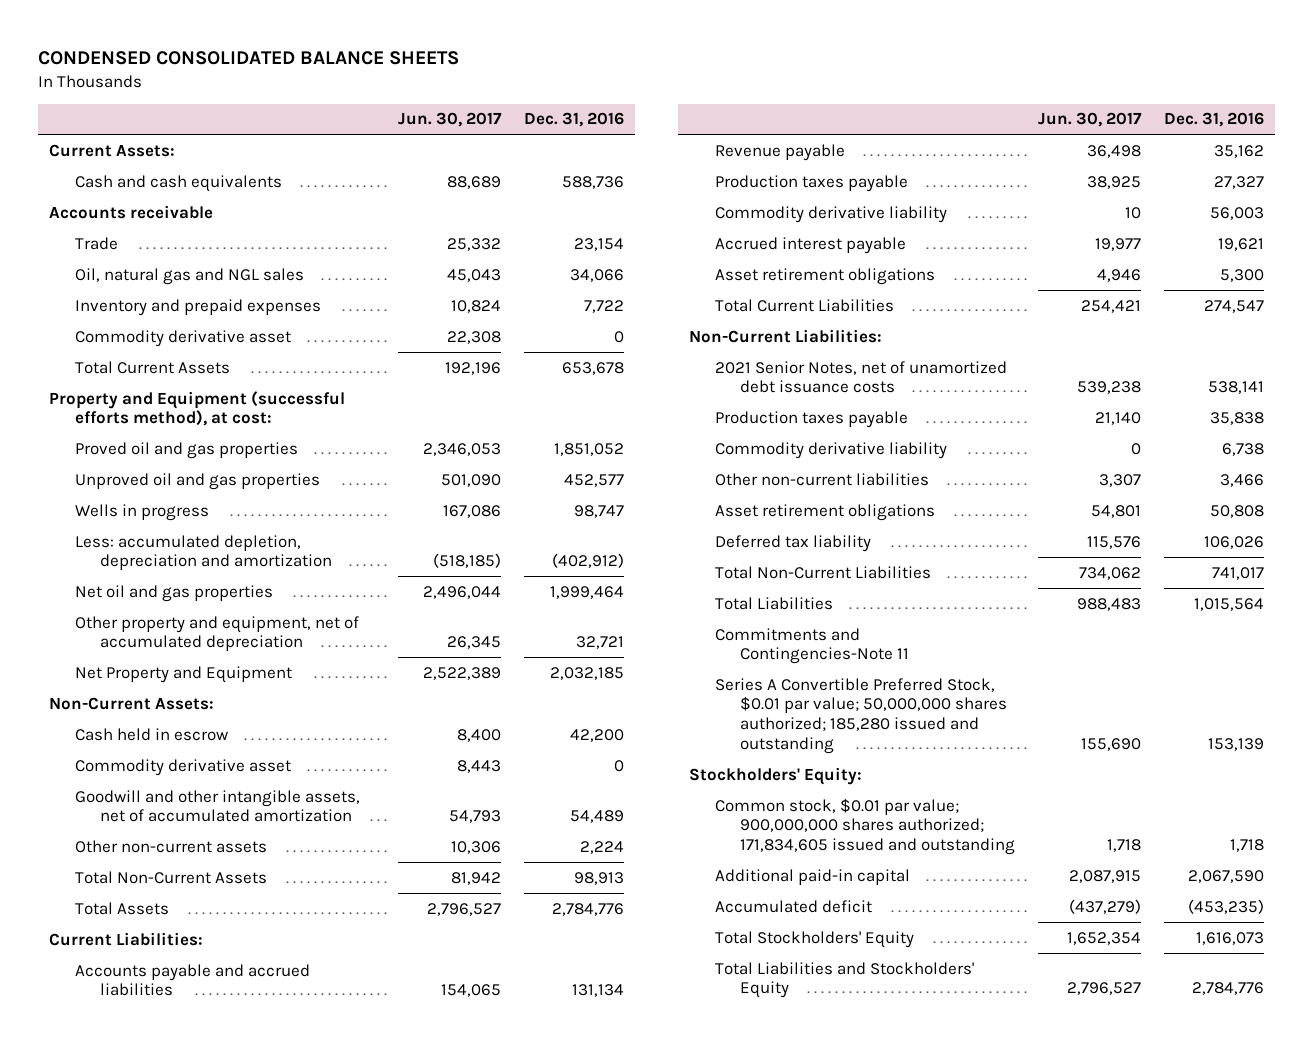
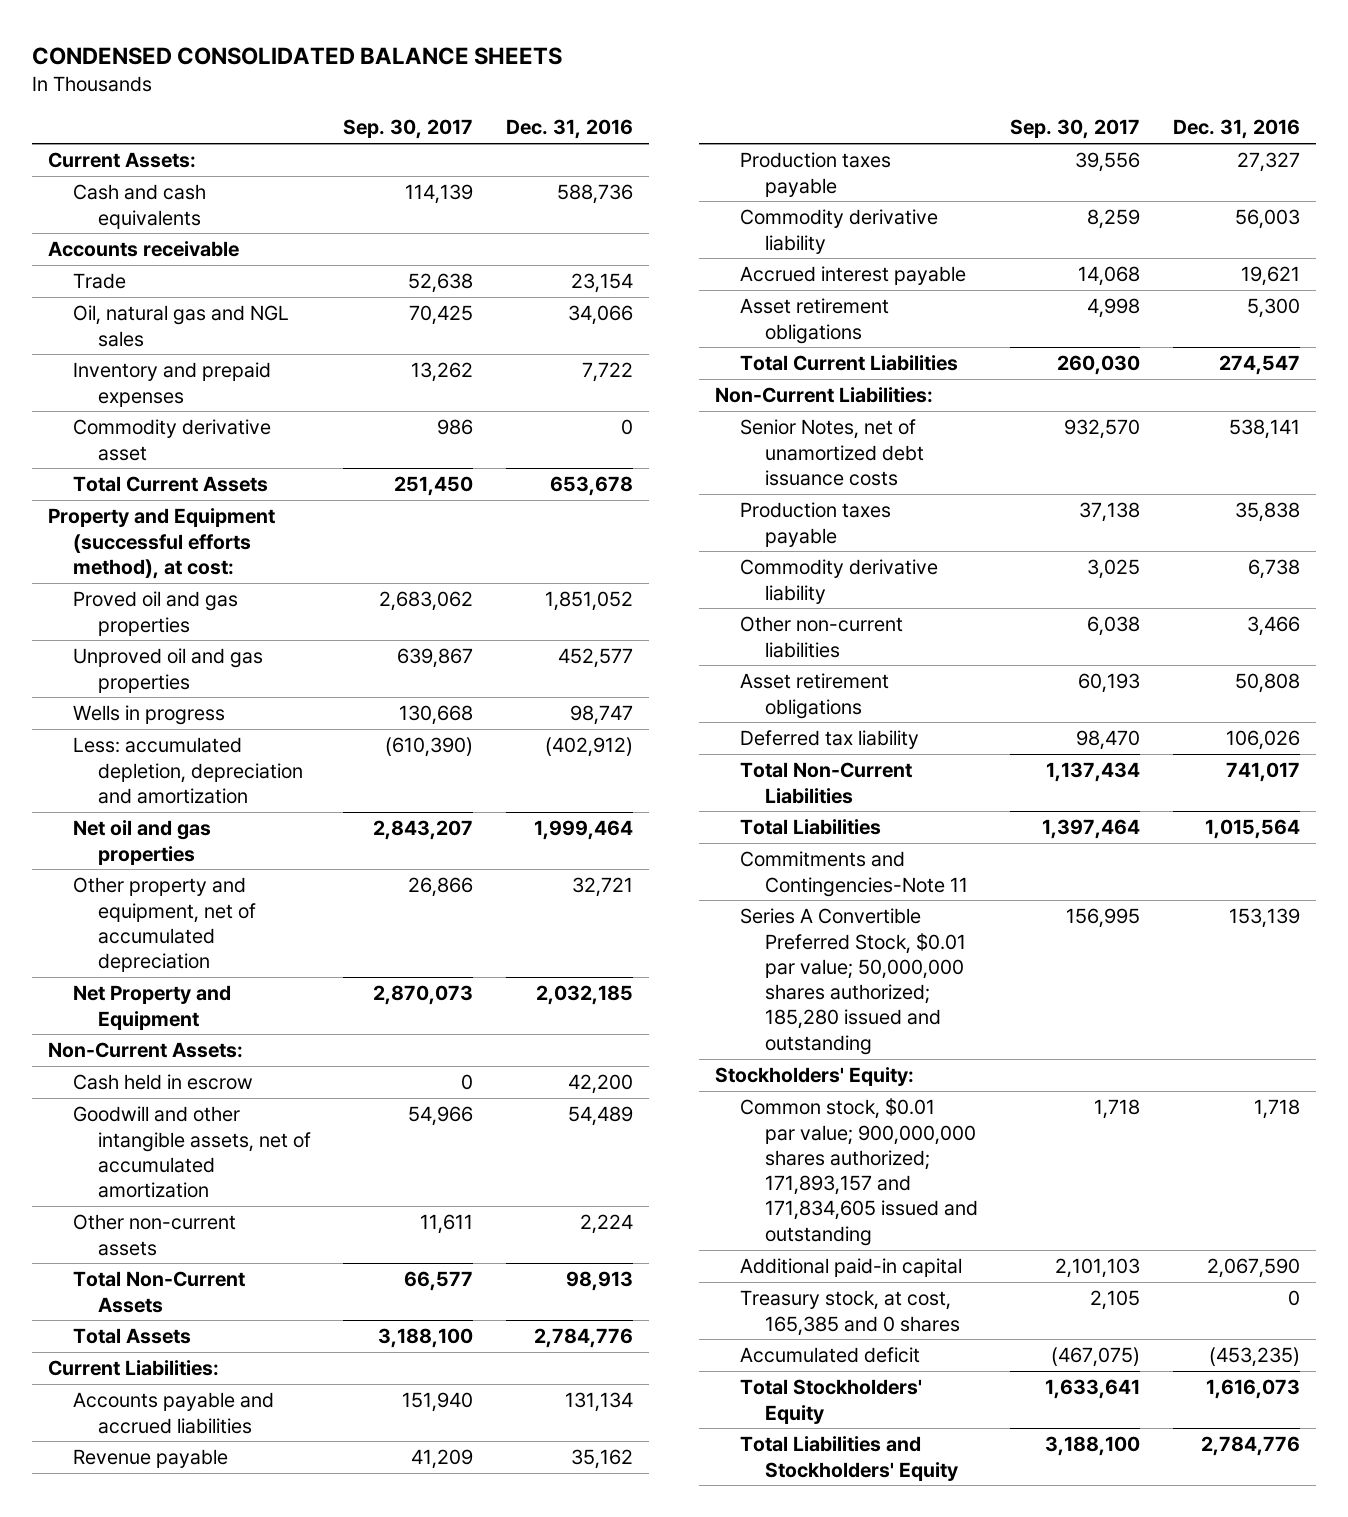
- | Jun. 30, 2017 | Dec. 31, 2016
+ | Sep. 30, 2017 | Dec. 31, 2016
- Commodity derivative asset | 8,443 | 0
- 2021 Senior Notes, net of unamortized debt issuance costs | 539,238 | 538,141
+ Senior Notes, net of unamortized debt issuance costs | 932,570 | 538,141
- Common stock, $0.01 par value; 900,000,000 shares authorized; 171,834,605 issued and outstanding | 1,718 | 1,718
+ Common stock, $0.01 par value; 900,000,000 shares authorized; 171,893,157 and 171,834,605 issued and outstanding | 1,718 | 1,718
+ Treasury stock, at cost, 165,385 and 0 shares | 2,105 | 0

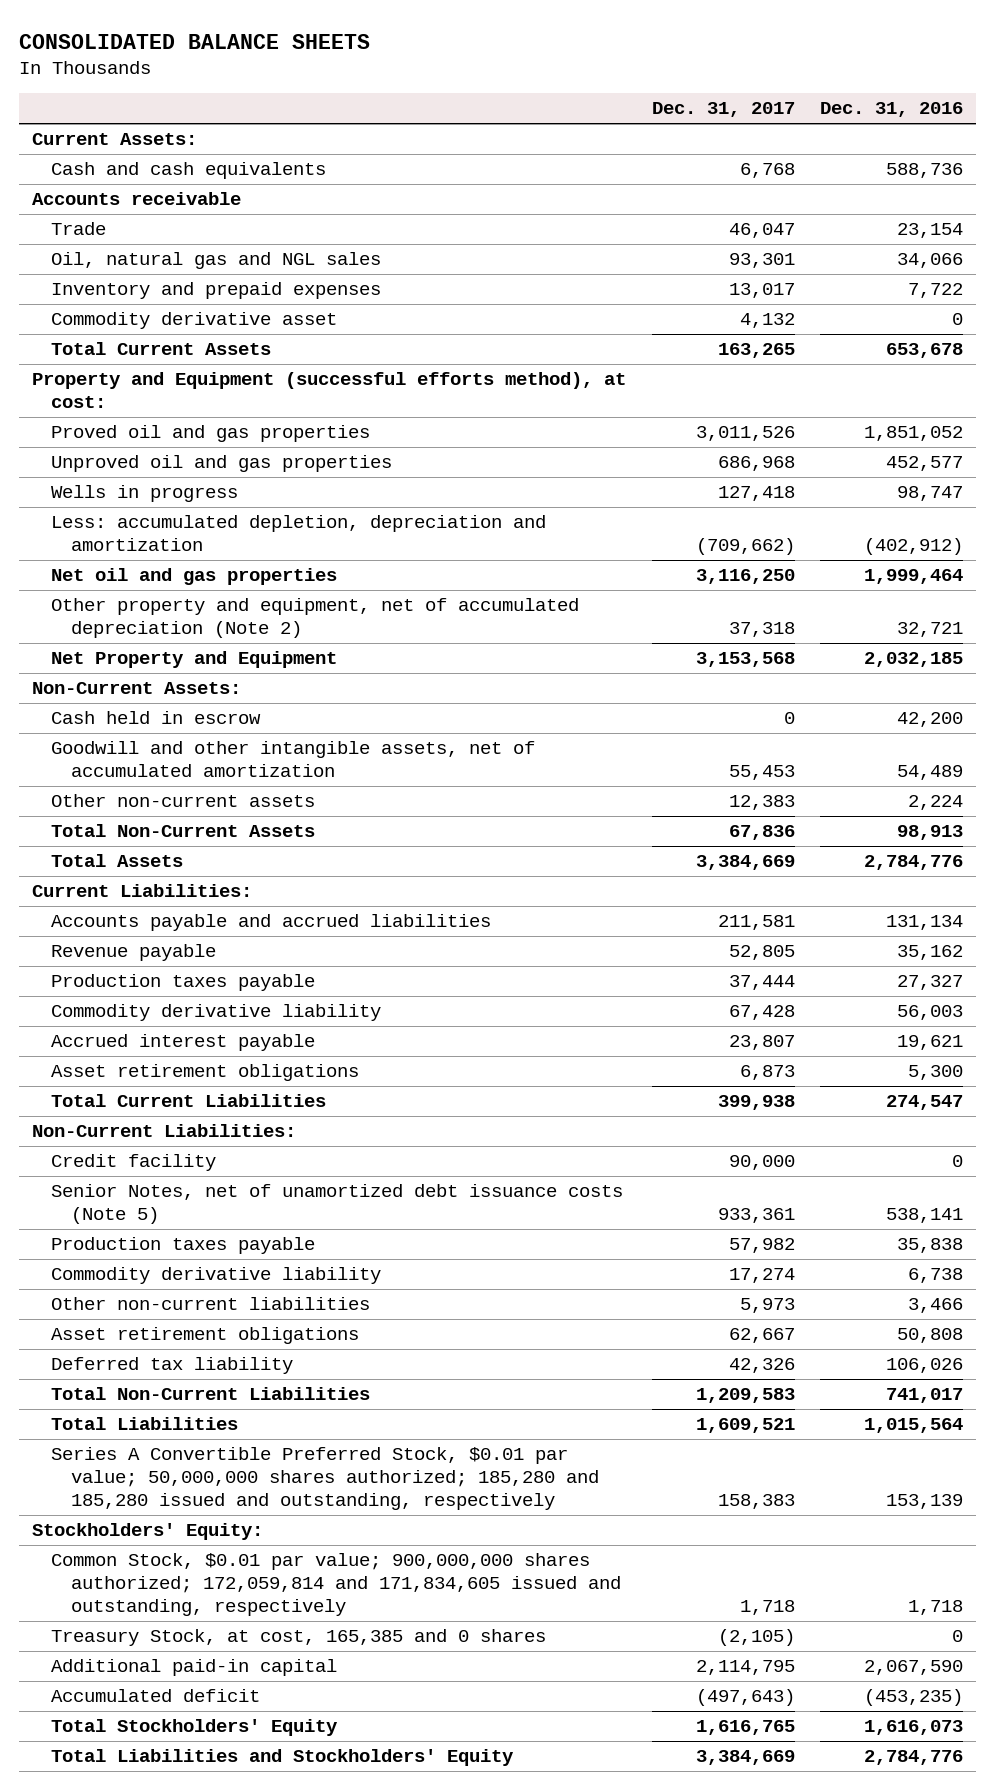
- CONDENSED CONSOLIDATED BALANCE SHEETS
+ CONSOLIDATED BALANCE SHEETS
- | Sep. 30, 2017 | Dec. 31, 2016
+ | Dec. 31, 2017 | Dec. 31, 2016
- Other property and equipment, net of accumulated depreciation | 26,866 | 32,721
+ Other property and equipment, net of accumulated depreciation (Note 2) | 37,318 | 32,721
- Senior Notes, net of unamortized debt issuance costs | 932,570 | 538,141
+ Credit facility | 90,000 | 0
+ Senior Notes, net of unamortized debt issuance costs (Note 5) | 933,361 | 538,141
- Commitments and Contingencies-Note 11
- Series A Convertible Preferred Stock, $0.01 par value; 50,000,000 shares authorized; 185,280 issued and outstanding | 156,995 | 153,139
+ Series A Convertible Preferred Stock, $0.01 par value; 50,000,000 shares authorized; 185,280 and 185,280 issued and outstanding, respectively | 158,383 | 153,139
- Common stock, $0.01 par value; 900,000,000 shares authorized; 171,893,157 and 171,834,605 issued and outstanding | 1,718 | 1,718
+ Common Stock, $0.01 par value; 900,000,000 shares authorized; 172,059,814 and 171,834,605 issued and outstanding, respectively | 1,718 | 1,718
+ Treasury Stock, at cost, 165,385 and 0 shares | (2,105) | 0
- Treasury stock, at cost, 165,385 and 0 shares | 2,105 | 0

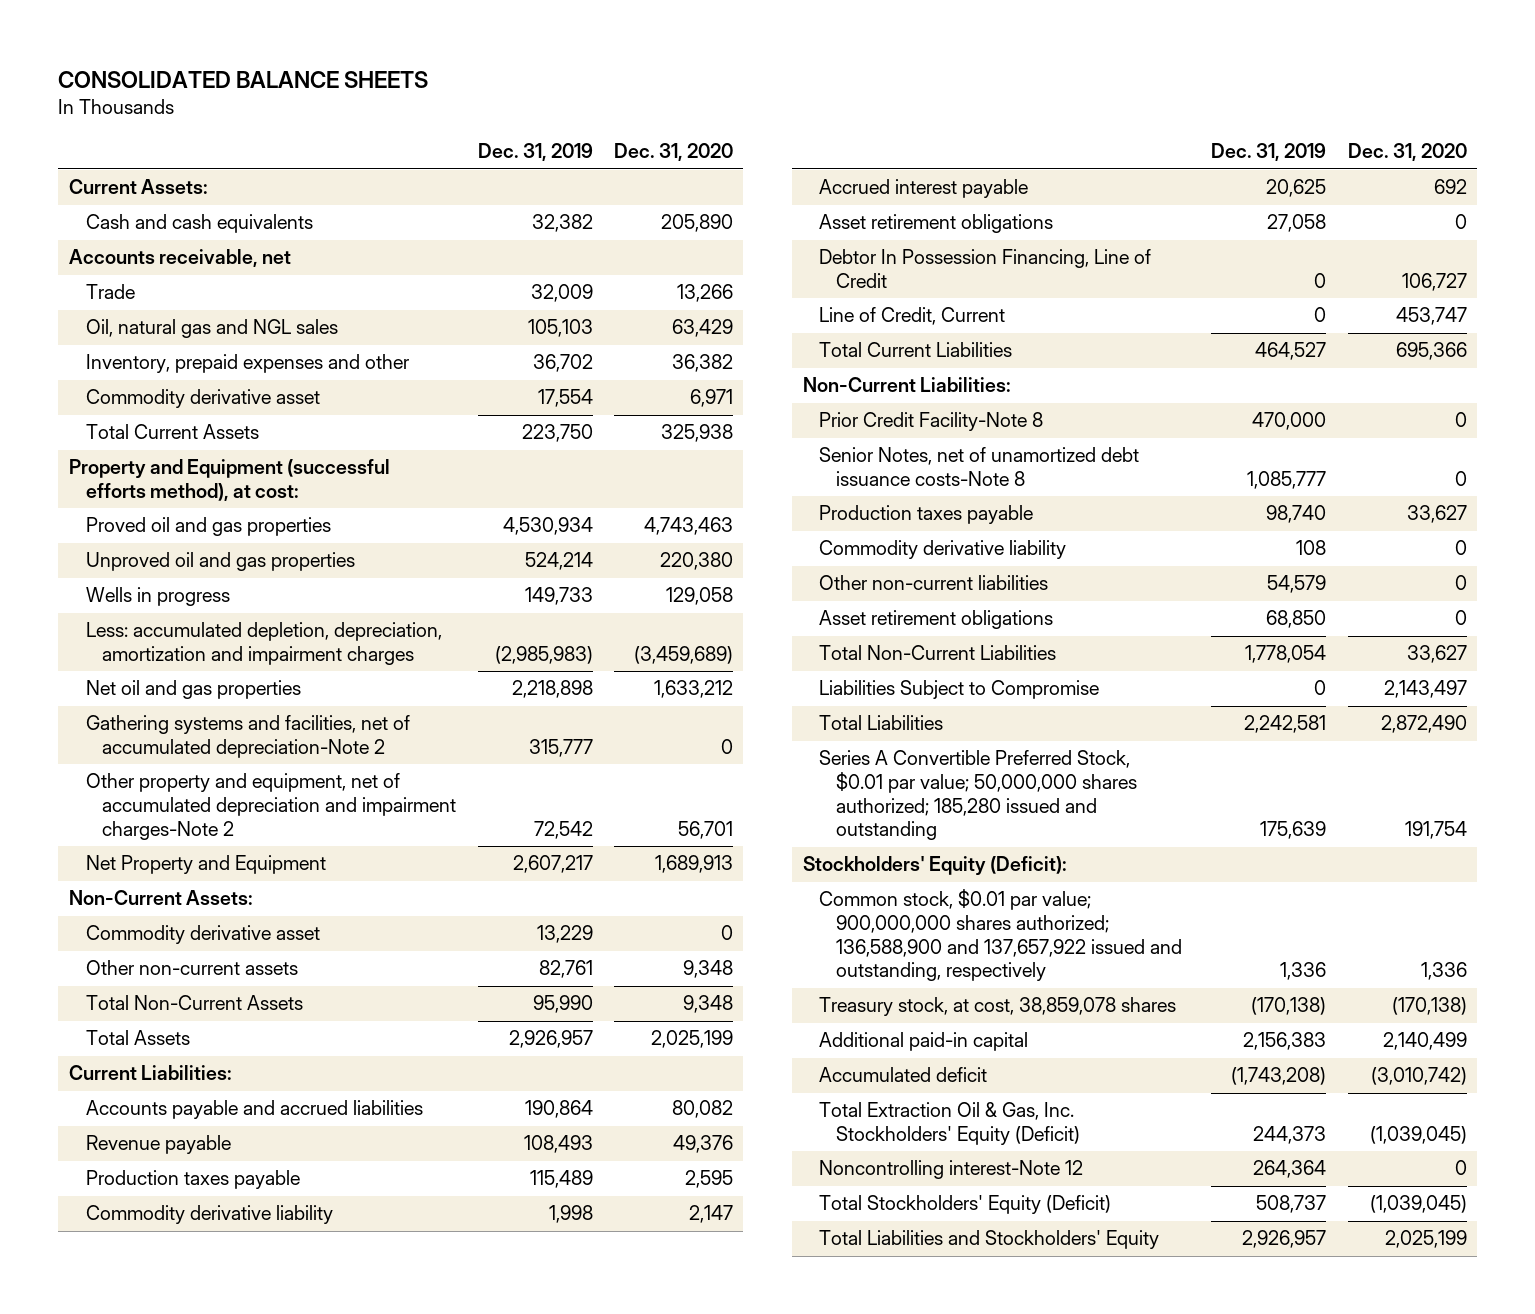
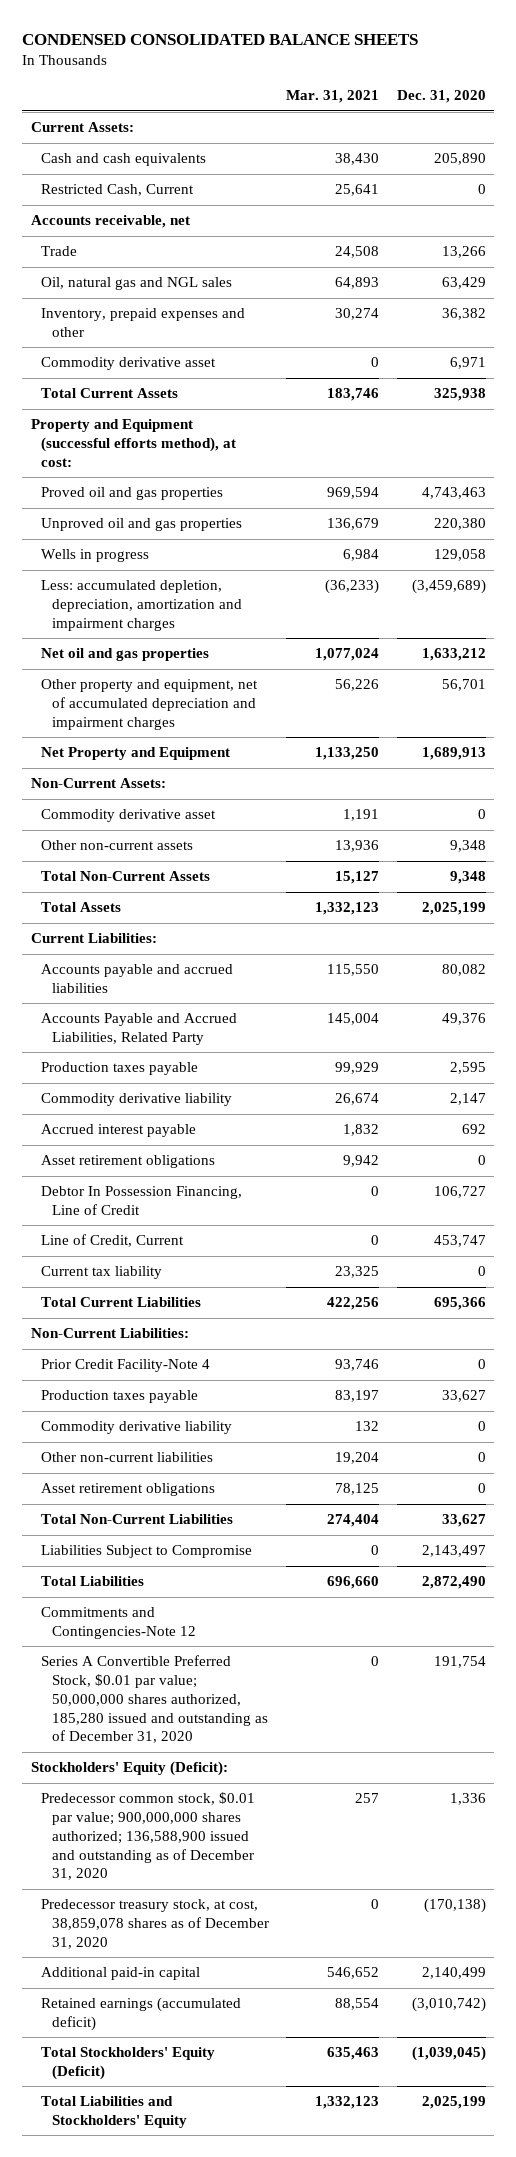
- CONSOLIDATED BALANCE SHEETS
+ CONDENSED CONSOLIDATED BALANCE SHEETS
- | Dec. 31, 2019 | Dec. 31, 2020
+ | Mar. 31, 2021 | Dec. 31, 2020
+ Restricted Cash, Current | 25,641 | 0
- Gathering systems and facilities, net of accumulated depreciation-Note 2 | 315,777 | 0
- Other property and equipment, net of accumulated depreciation and impairment charges-Note 2 | 72,542 | 56,701
+ Other property and equipment, net of accumulated depreciation and impairment charges | 56,226 | 56,701
- Revenue payable | 108,493 | 49,376
+ Accounts Payable and Accrued Liabilities, Related Party | 145,004 | 49,376
+ Current tax liability | 23,325 | 0
- Prior Credit Facility-Note 8 | 470,000 | 0
- Senior Notes, net of unamortized debt issuance costs-Note 8 | 1,085,777 | 0
+ Prior Credit Facility-Note 4 | 93,746 | 0
- Series A Convertible Preferred Stock, $0.01 par value; 50,000,000 shares authorized; 185,280 issued and outstanding | 175,639 | 191,754
+ Commitments and Contingencies-Note 12
+ Series A Convertible Preferred Stock, $0.01 par value; 50,000,000 shares authorized, 185,280 issued and outstanding as of December 31, 2020 | 0 | 191,754
- Common stock, $0.01 par value; 900,000,000 shares authorized; 136,588,900 and 137,657,922 issued and outstanding, respectively | 1,336 | 1,336
- Treasury stock, at cost, 38,859,078 shares | (170,138) | (170,138)
+ Predecessor common stock, $0.01 par value; 900,000,000 shares authorized; 136,588,900 issued and outstanding as of December 31, 2020 | 257 | 1,336
+ Predecessor treasury stock, at cost, 38,859,078 shares as of December 31, 2020 | 0 | (170,138)
- Accumulated deficit | (1,743,208) | (3,010,742)
- Total Extraction Oil & Gas, Inc. Stockholders' Equity (Deficit) | 244,373 | (1,039,045)
- Noncontrolling interest-Note 12 | 264,364 | 0
+ Retained earnings (accumulated deficit) | 88,554 | (3,010,742)

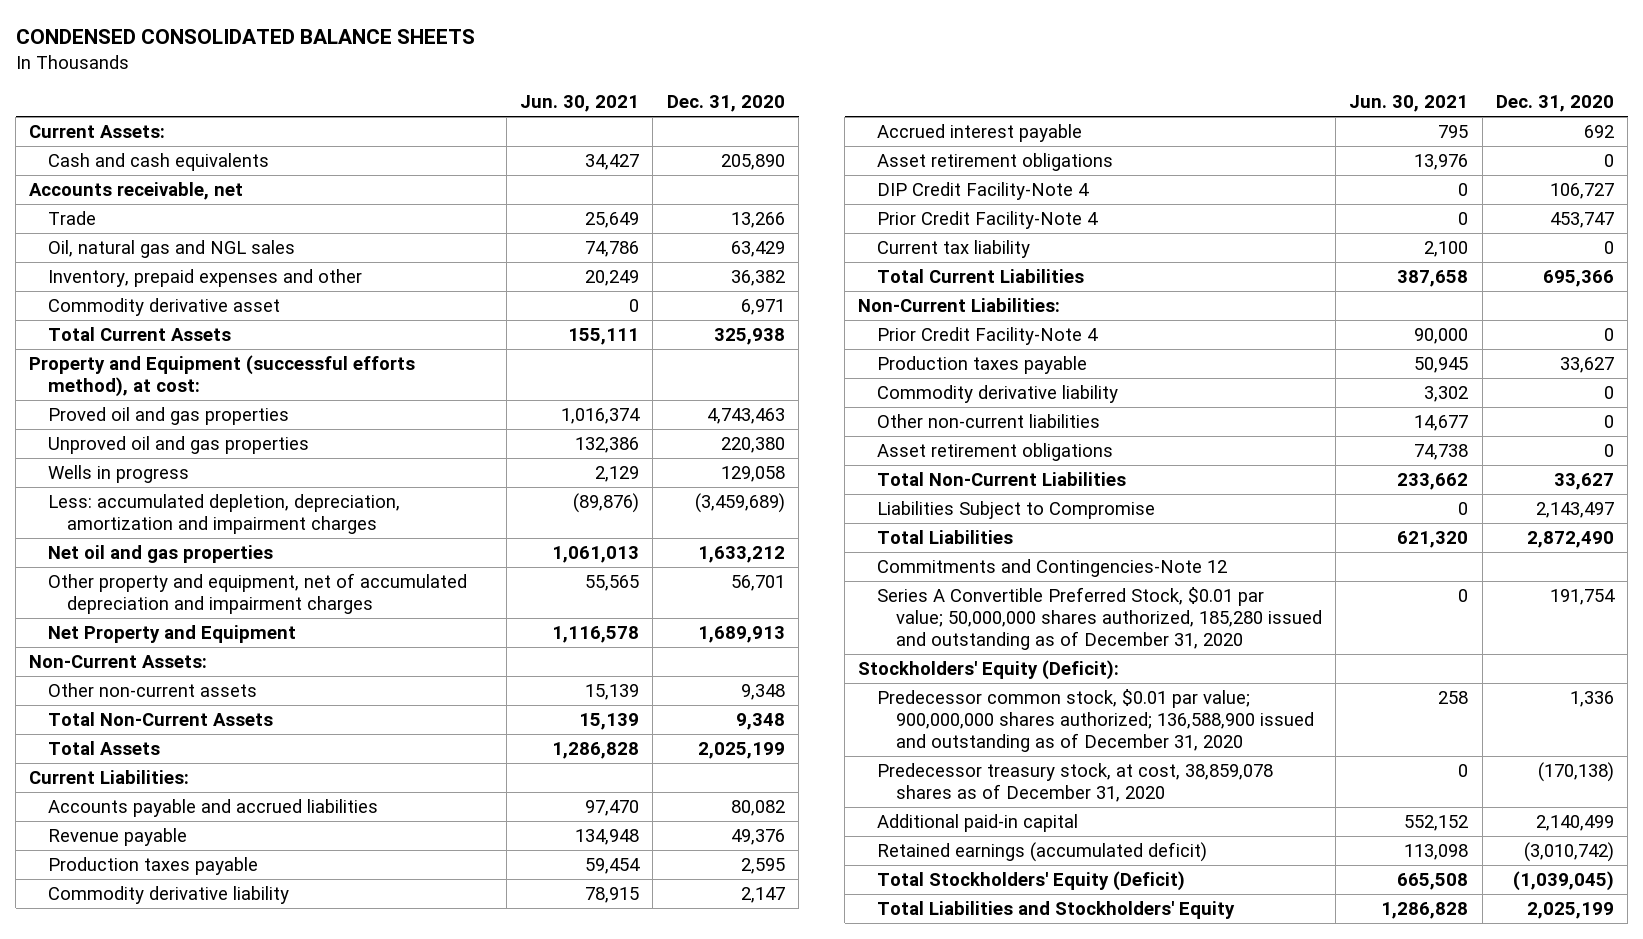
- | Mar. 31, 2021 | Dec. 31, 2020
+ | Jun. 30, 2021 | Dec. 31, 2020
- Restricted Cash, Current | 25,641 | 0
- Commodity derivative asset | 1,191 | 0
- Accounts Payable and Accrued Liabilities, Related Party | 145,004 | 49,376
+ Revenue payable | 134,948 | 49,376
- Debtor In Possession Financing, Line of Credit | 0 | 106,727
- Line of Credit, Current | 0 | 453,747
+ DIP Credit Facility-Note 4 | 0 | 106,727
+ Prior Credit Facility-Note 4 | 0 | 453,747

